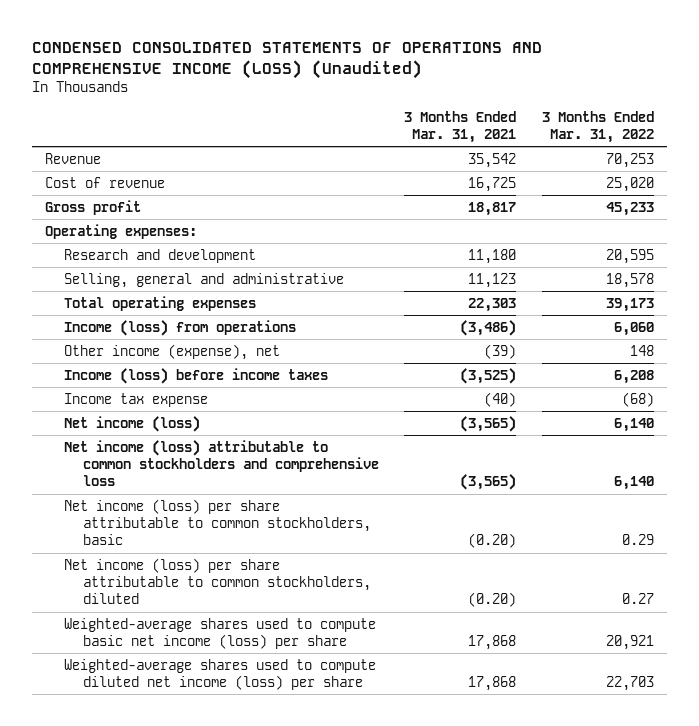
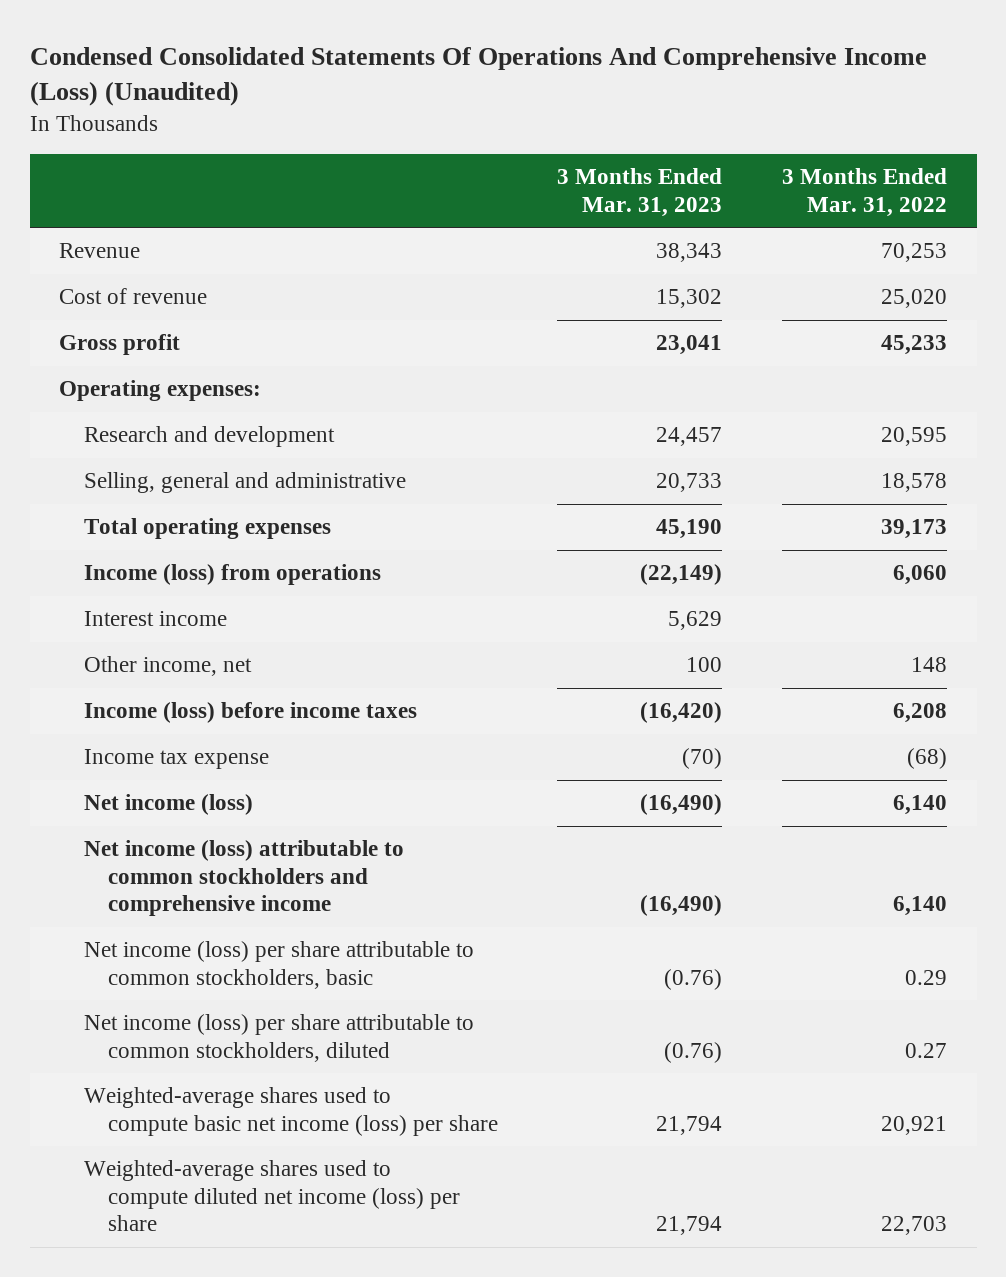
- CONDENSED CONSOLIDATED STATEMENTS OF OPERATIONS AND COMPREHENSIVE INCOME (LOSS) (Unaudited)
+ Condensed Consolidated Statements Of Operations And Comprehensive Income (Loss) (Unaudited)
- | 3 Months Ended Mar. 31, 2021 | 3 Months Ended Mar. 31, 2022
+ | 3 Months Ended Mar. 31, 2023 | 3 Months Ended Mar. 31, 2022
- Other income (expense), net | (39) | 148
+ Interest income | 5,629 |
+ Other income, net | 100 | 148
- Net income (loss) attributable to common stockholders and comprehensive loss | (3,565) | 6,140
+ Net income (loss) attributable to common stockholders and comprehensive income | (16,490) | 6,140

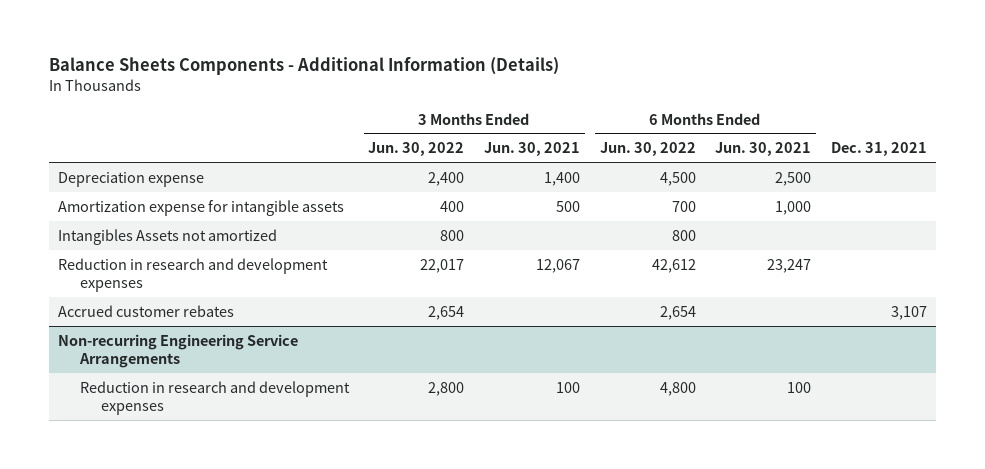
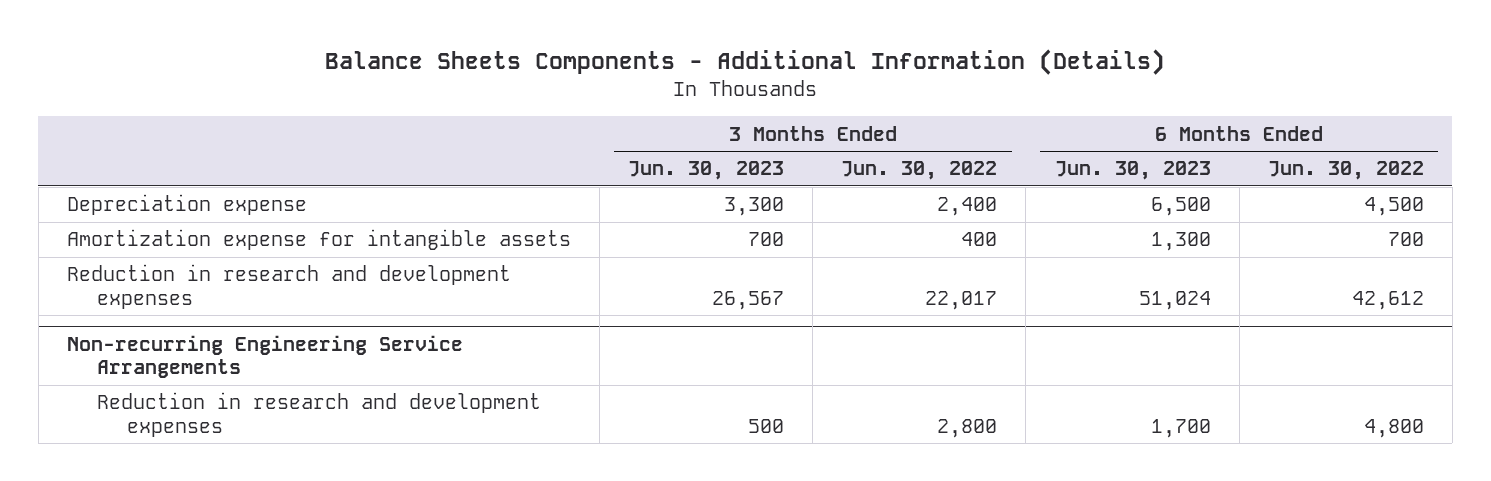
- | 3 Months Ended Jun. 30, 2022 | 3 Months Ended Jun. 30, 2021 | 6 Months Ended Jun. 30, 2022 | 6 Months Ended Jun. 30, 2021 | Dec. 31, 2021
+ | 3 Months Ended Jun. 30, 2023 | 3 Months Ended Jun. 30, 2022 | 6 Months Ended Jun. 30, 2023 | 6 Months Ended Jun. 30, 2022
- Intangibles Assets not amortized | 800 | | 800 | |
- Accrued customer rebates | 2,654 | | 2,654 | | 3,107

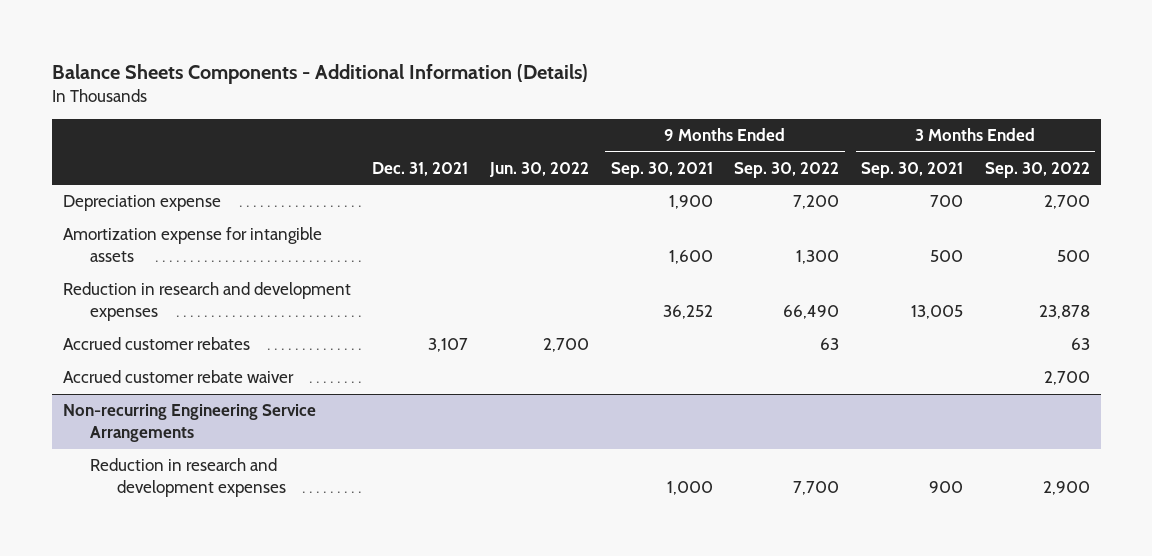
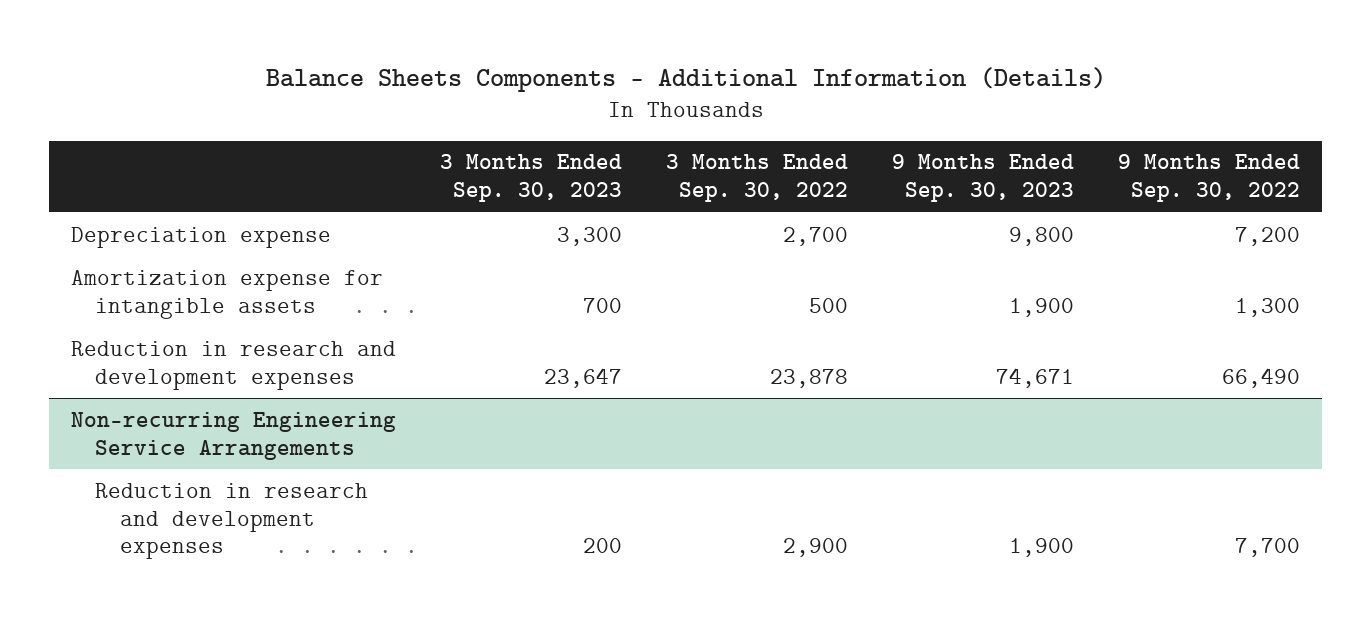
- | Dec. 31, 2021 | Jun. 30, 2022 | 9 Months Ended Sep. 30, 2021 | 9 Months Ended Sep. 30, 2022 | 3 Months Ended Sep. 30, 2021 | 3 Months Ended Sep. 30, 2022
+ | 3 Months Ended Sep. 30, 2023 | 3 Months Ended Sep. 30, 2022 | 9 Months Ended Sep. 30, 2023 | 9 Months Ended Sep. 30, 2022
- Accrued customer rebates | 3,107 | 2,700 | | 63 | | 63
- Accrued customer rebate waiver | | | | | | 2,700

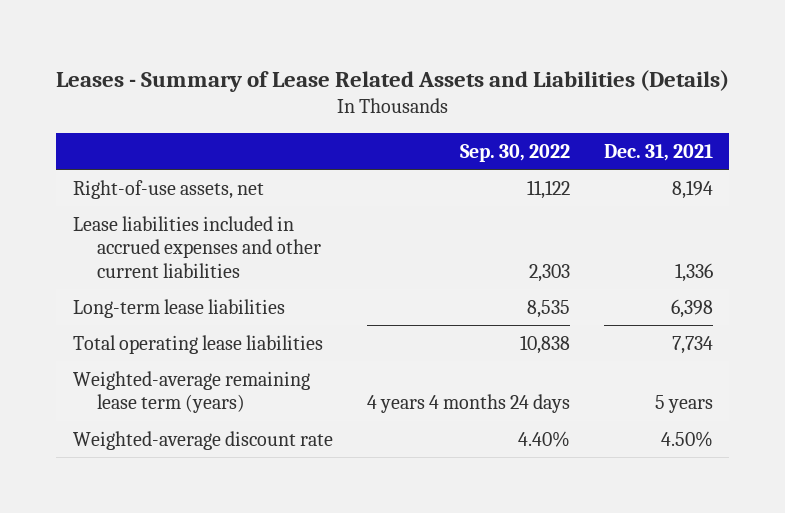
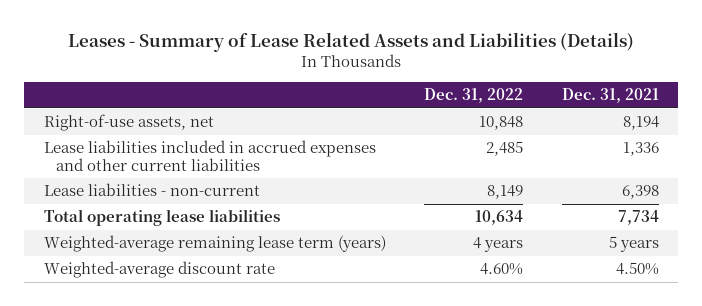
- | Sep. 30, 2022 | Dec. 31, 2021
+ | Dec. 31, 2022 | Dec. 31, 2021
- Long-term lease liabilities | 8,535 | 6,398
+ Lease liabilities - non-current | 8,149 | 6,398

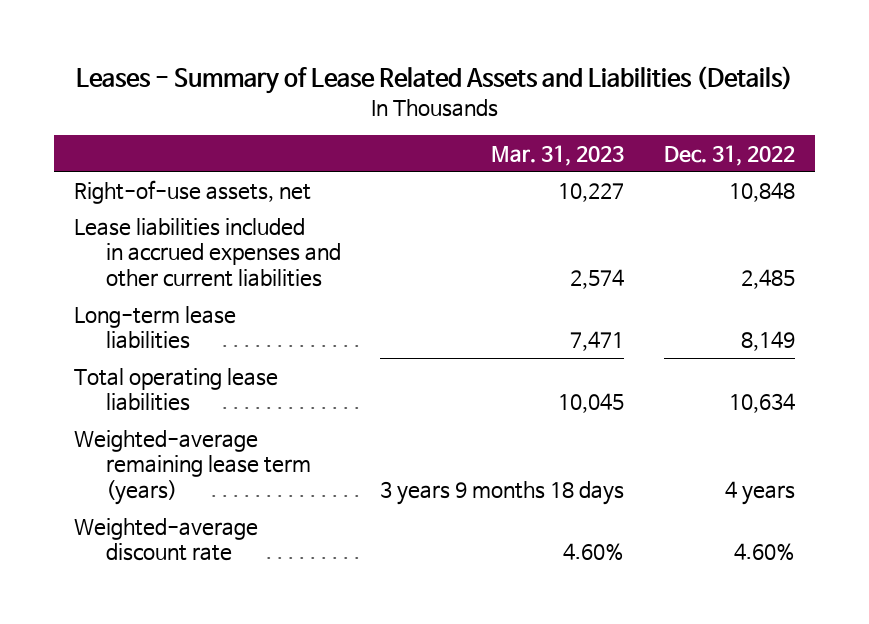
- | Dec. 31, 2022 | Dec. 31, 2021
+ | Mar. 31, 2023 | Dec. 31, 2022
- Lease liabilities - non-current | 8,149 | 6,398
+ Long-term lease liabilities | 7,471 | 8,149

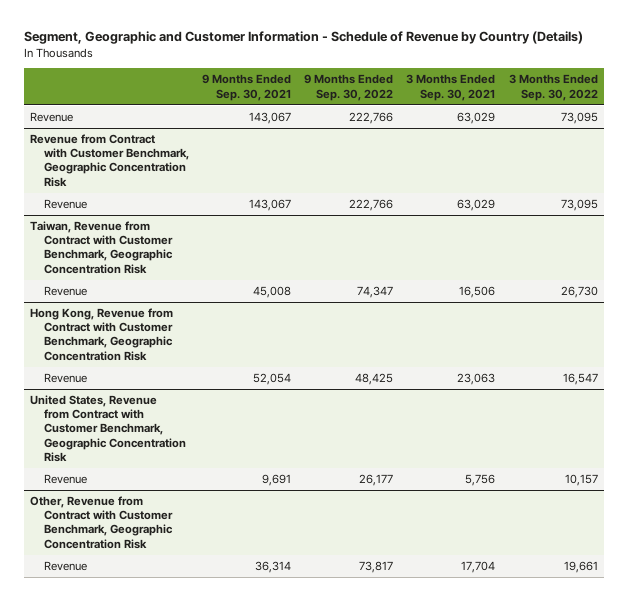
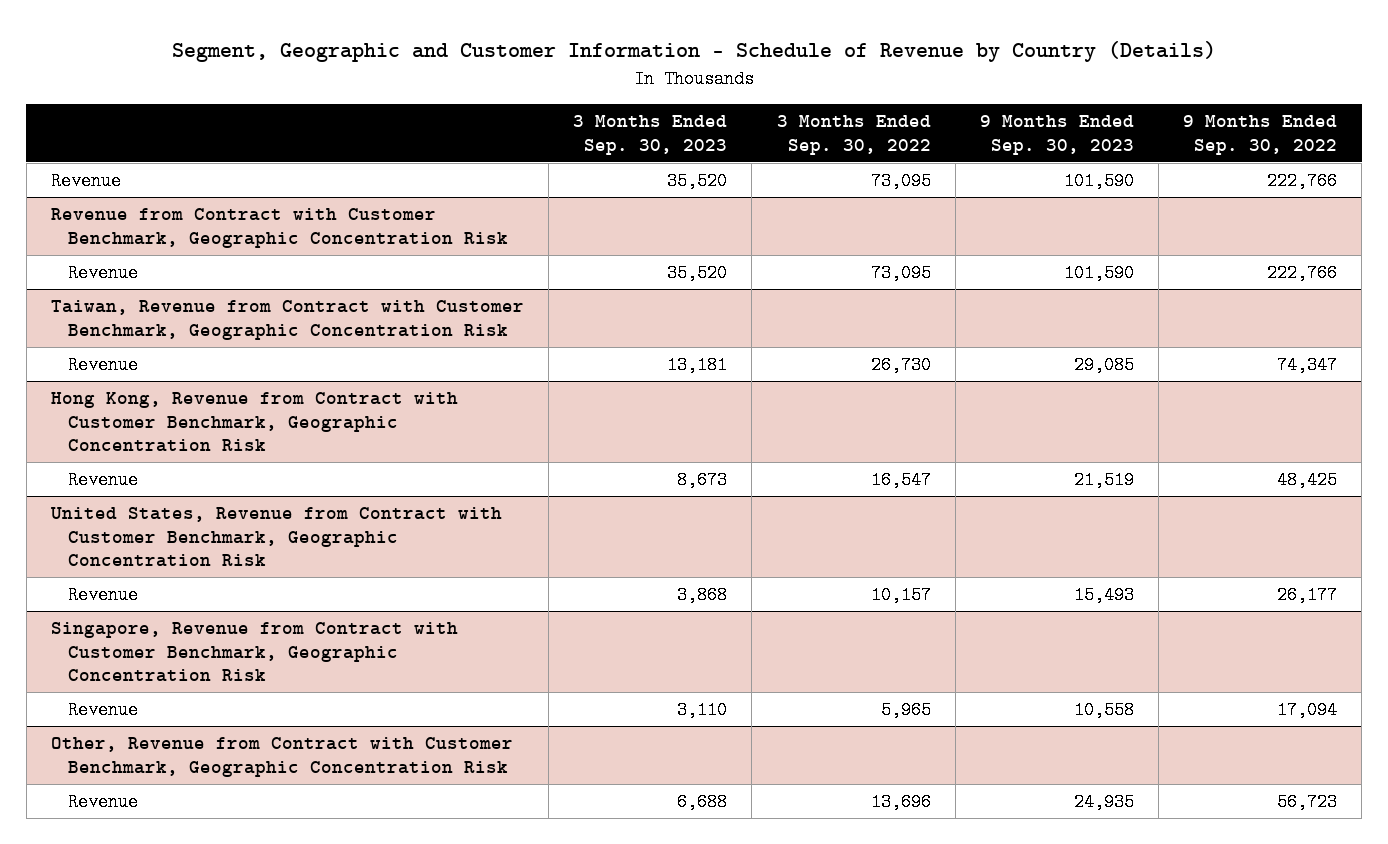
- | 9 Months Ended Sep. 30, 2021 | 9 Months Ended Sep. 30, 2022 | 3 Months Ended Sep. 30, 2021 | 3 Months Ended Sep. 30, 2022
+ | 3 Months Ended Sep. 30, 2023 | 3 Months Ended Sep. 30, 2022 | 9 Months Ended Sep. 30, 2023 | 9 Months Ended Sep. 30, 2022
+ Singapore, Revenue from Contract with Customer Benchmark, Geographic Concentration Risk
+ Revenue | 3,110 | 5,965 | 10,558 | 17,094
@ Other, Revenue from Contract with Customer Benchmark, Geographic Concentration Risk
- Revenue | 36,314 | 73,817 | 17,704 | 19,661
+ Revenue | 6,688 | 13,696 | 24,935 | 56,723

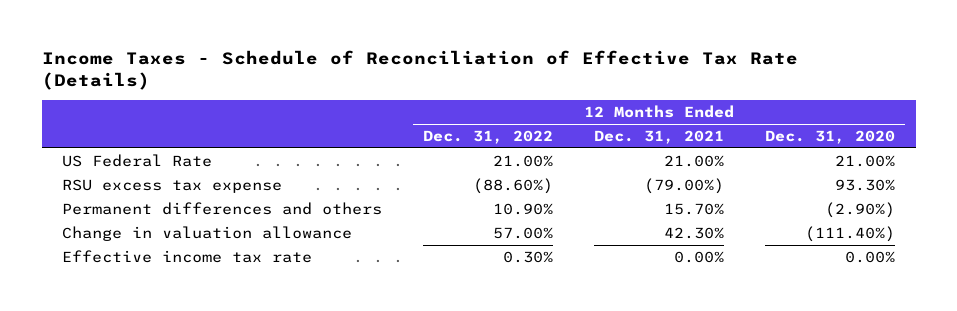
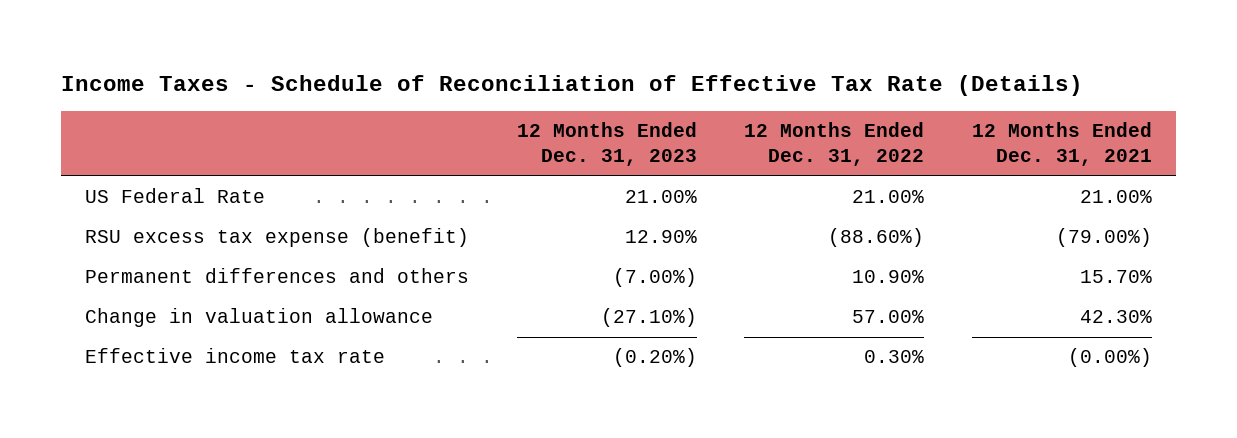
- | 12 Months Ended Dec. 31, 2022 | 12 Months Ended Dec. 31, 2021 | 12 Months Ended Dec. 31, 2020
+ | 12 Months Ended Dec. 31, 2023 | 12 Months Ended Dec. 31, 2022 | 12 Months Ended Dec. 31, 2021
- RSU excess tax expense | (88.60%) | (79.00%) | 93.30%
+ RSU excess tax expense (benefit) | 12.90% | (88.60%) | (79.00%)
- Effective income tax rate | 0.30% | 0.00% | 0.00%
+ Effective income tax rate | (0.20%) | 0.30% | (0.00%)

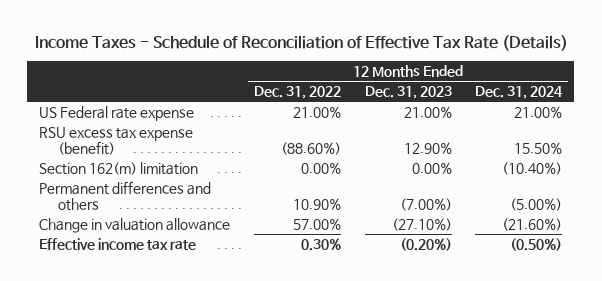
- | 12 Months Ended Dec. 31, 2023 | 12 Months Ended Dec. 31, 2022 | 12 Months Ended Dec. 31, 2021
+ | 12 Months Ended Dec. 31, 2022 | 12 Months Ended Dec. 31, 2023 | 12 Months Ended Dec. 31, 2024
- US Federal Rate | 21.00% | 21.00% | 21.00%
+ US Federal rate expense | 21.00% | 21.00% | 21.00%
+ Section 162(m) limitation | 0.00% | 0.00% | (10.40%)

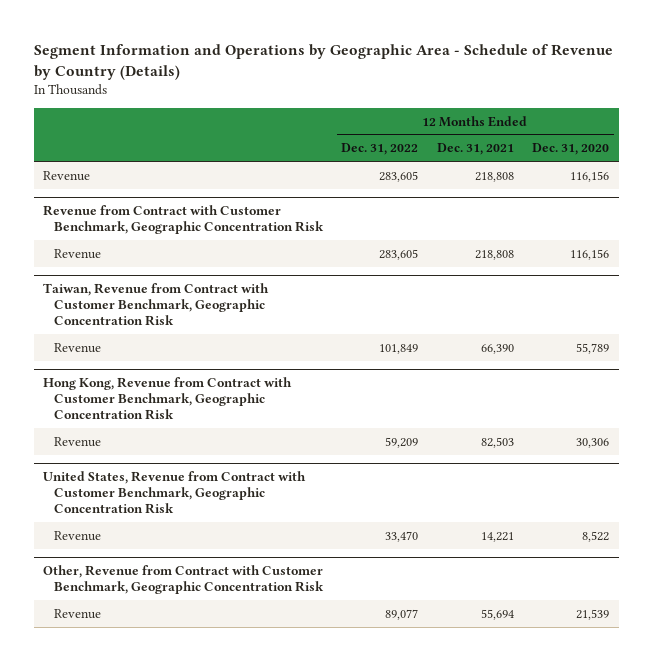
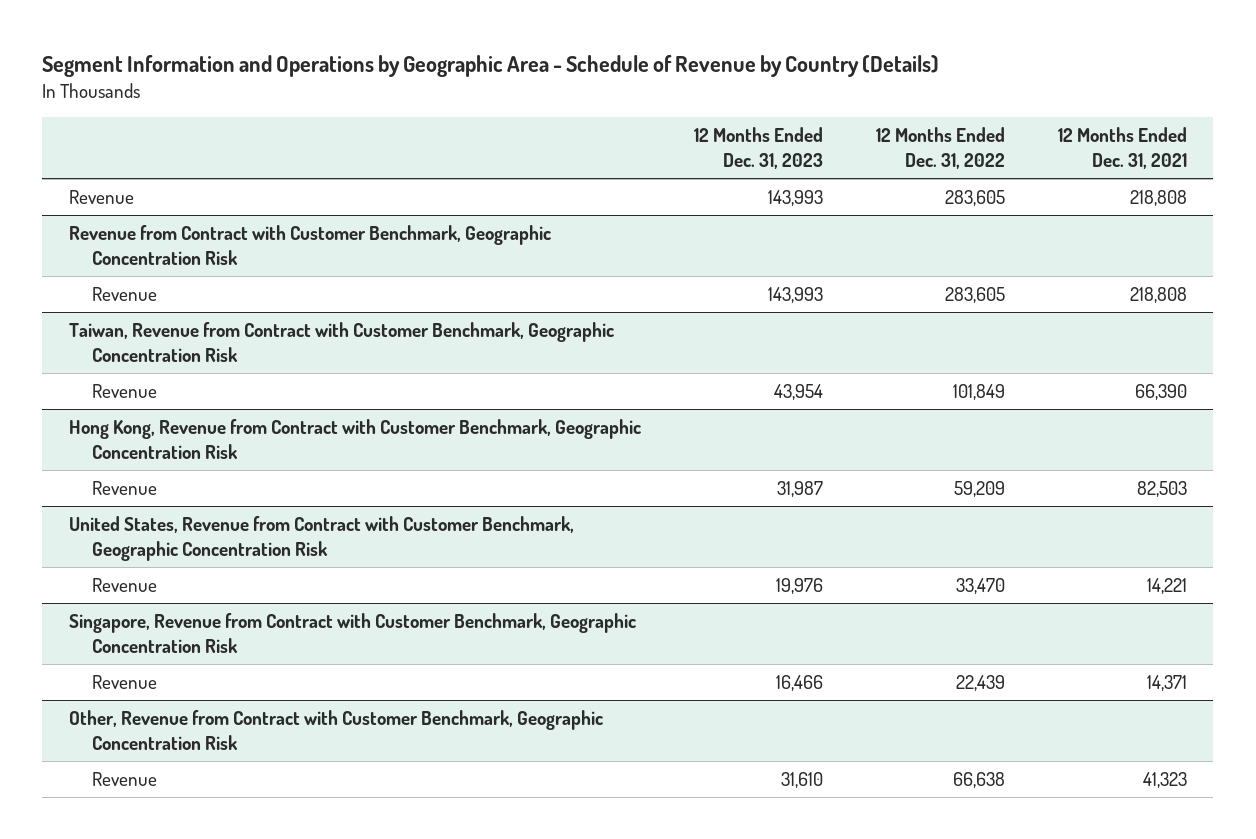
- | 12 Months Ended Dec. 31, 2022 | 12 Months Ended Dec. 31, 2021 | 12 Months Ended Dec. 31, 2020
+ | 12 Months Ended Dec. 31, 2023 | 12 Months Ended Dec. 31, 2022 | 12 Months Ended Dec. 31, 2021
+ Singapore, Revenue from Contract with Customer Benchmark, Geographic Concentration Risk
+ Revenue | 16,466 | 22,439 | 14,371
@ Other, Revenue from Contract with Customer Benchmark, Geographic Concentration Risk
- Revenue | 89,077 | 55,694 | 21,539
+ Revenue | 31,610 | 66,638 | 41,323

